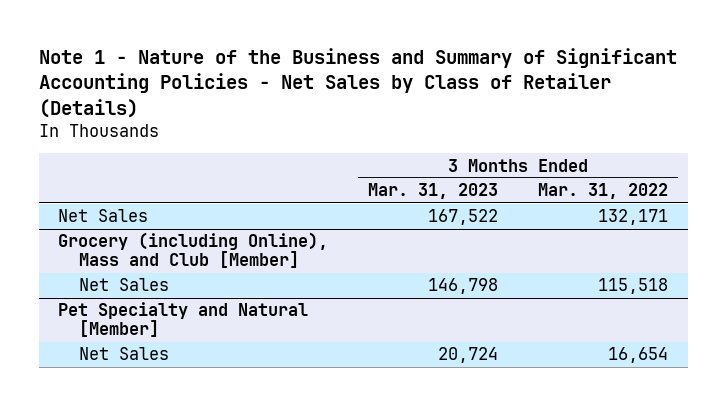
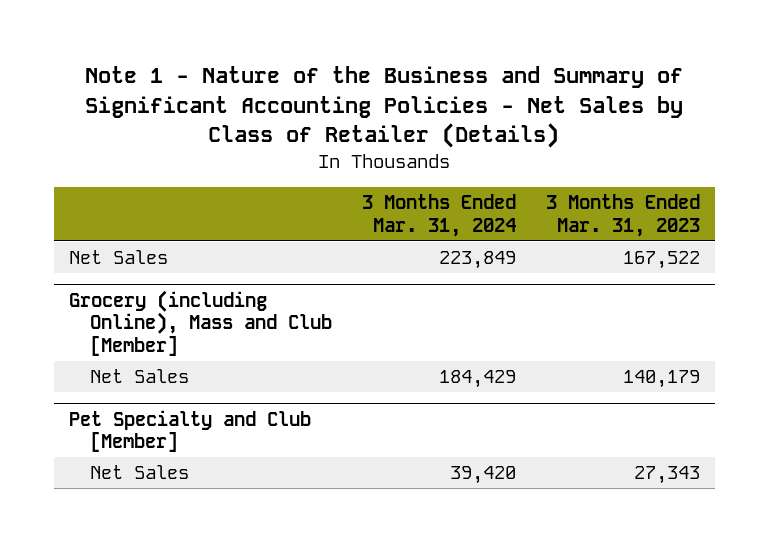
- | 3 Months Ended Mar. 31, 2023 | 3 Months Ended Mar. 31, 2022
+ | 3 Months Ended Mar. 31, 2024 | 3 Months Ended Mar. 31, 2023
@ Grocery (including Online), Mass and Club [Member]
- Net Sales | 146,798 | 115,518
- Pet Specialty and Natural [Member]
- Net Sales | 20,724 | 16,654
@ Grocery (including Online), Mass and Club [Member]
+ Net Sales | 184,429 | 140,179
+ Pet Specialty and Club [Member]
+ Net Sales | 39,420 | 27,343

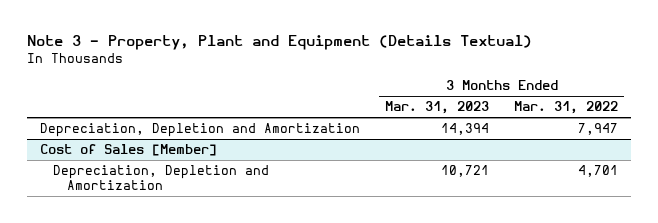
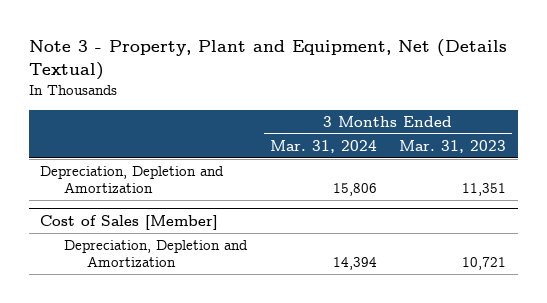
- Note 3 - Property, Plant and Equipment (Details Textual)
+ Note 3 - Property, Plant and Equipment, Net (Details Textual)
- | 3 Months Ended Mar. 31, 2023 | 3 Months Ended Mar. 31, 2022
+ | 3 Months Ended Mar. 31, 2024 | 3 Months Ended Mar. 31, 2023
- Depreciation, Depletion and Amortization | 14,394 | 7,947
+ Depreciation, Depletion and Amortization | 15,806 | 11,351

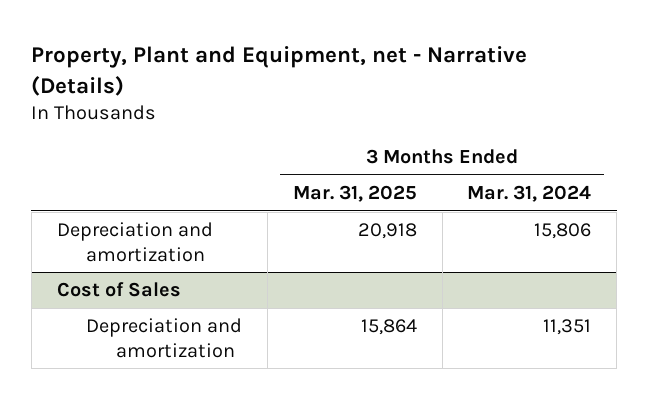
- Note 3 - Property, Plant and Equipment, Net (Details Textual)
+ Property, Plant and Equipment, net - Narrative (Details)
- | 3 Months Ended Mar. 31, 2024 | 3 Months Ended Mar. 31, 2023
+ | 3 Months Ended Mar. 31, 2025 | 3 Months Ended Mar. 31, 2024
- Depreciation, Depletion and Amortization | 15,806 | 11,351
- Cost of Sales [Member]
- Depreciation, Depletion and Amortization | 14,394 | 10,721
+ Depreciation and amortization | 20,918 | 15,806
+ Cost of Sales
+ Depreciation and amortization | 15,864 | 11,351

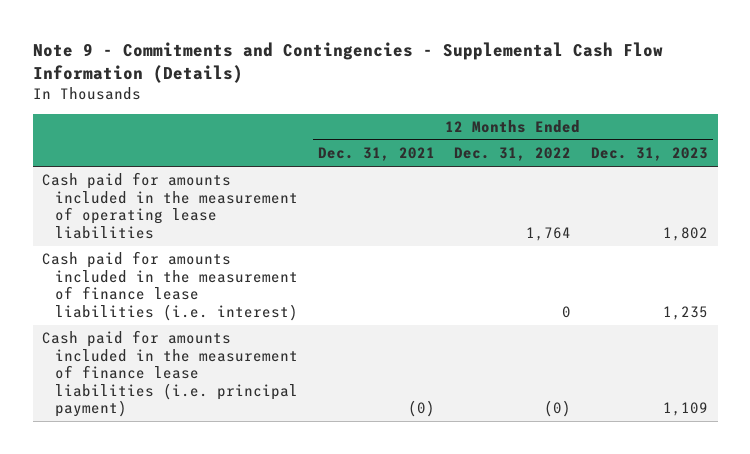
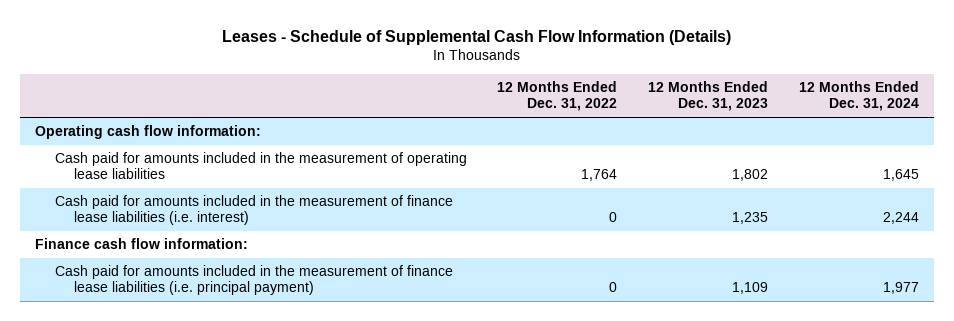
- Note 9 - Commitments and Contingencies - Supplemental Cash Flow Information (Details)
+ Leases - Schedule of Supplemental Cash Flow Information (Details)
- | 12 Months Ended Dec. 31, 2021 | 12 Months Ended Dec. 31, 2022 | 12 Months Ended Dec. 31, 2023
+ | 12 Months Ended Dec. 31, 2022 | 12 Months Ended Dec. 31, 2023 | 12 Months Ended Dec. 31, 2024
+ Operating cash flow information:
- Cash paid for amounts included in the measurement of finance lease liabilities (i.e. principal payment) | (0) | (0) | 1,109
+ Finance cash flow information:
+ Cash paid for amounts included in the measurement of finance lease liabilities (i.e. principal payment) | 0 | 1,109 | 1,977

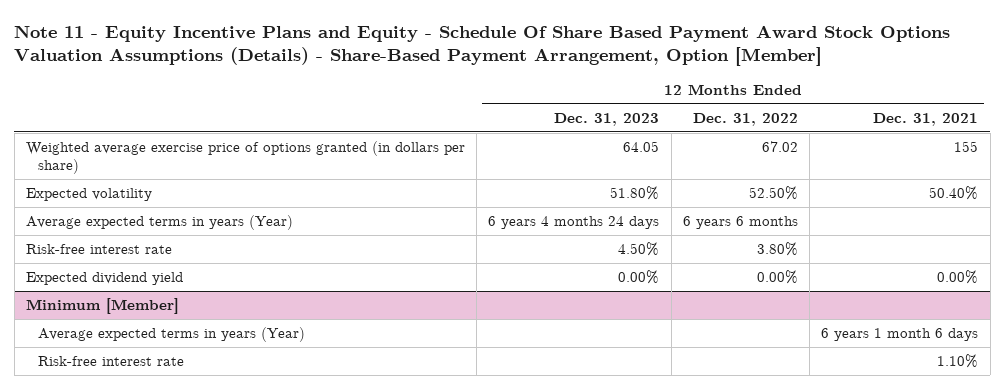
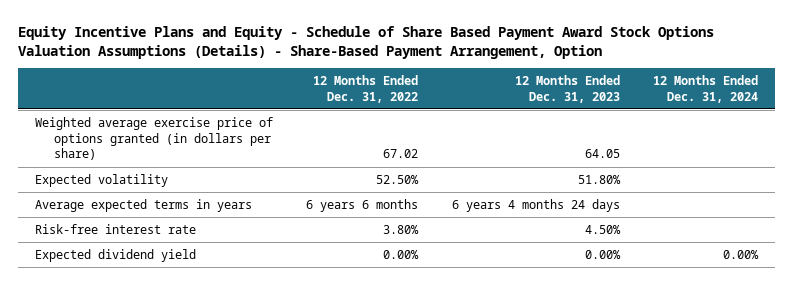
- Note 11 - Equity Incentive Plans and Equity - Schedule Of Share Based Payment Award Stock Options Valuation Assumptions (Details) - Share-Based Payment Arrangement, Option [Member]
+ Equity Incentive Plans and Equity - Schedule of Share Based Payment Award Stock Options Valuation Assumptions (Details) - Share-Based Payment Arrangement, Option
- | 12 Months Ended Dec. 31, 2023 | 12 Months Ended Dec. 31, 2022 | 12 Months Ended Dec. 31, 2021
+ | 12 Months Ended Dec. 31, 2022 | 12 Months Ended Dec. 31, 2023 | 12 Months Ended Dec. 31, 2024
- Average expected terms in years (Year) | 6 years 4 months 24 days | 6 years 6 months |
+ Average expected terms in years | 6 years 6 months | 6 years 4 months 24 days |
- Minimum [Member]
- Average expected terms in years (Year) | | | 6 years 1 month 6 days
- Risk-free interest rate | | | 1.10%

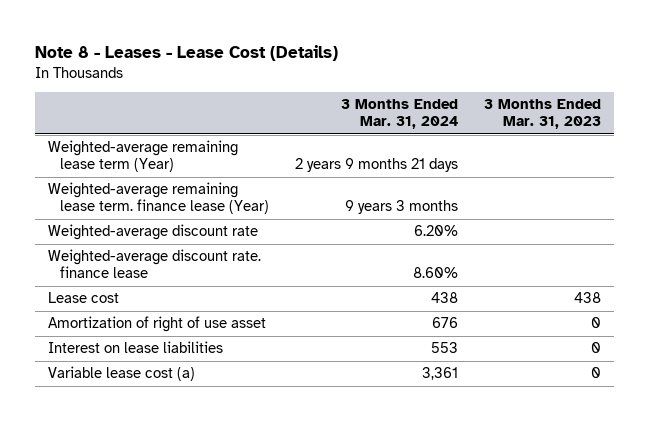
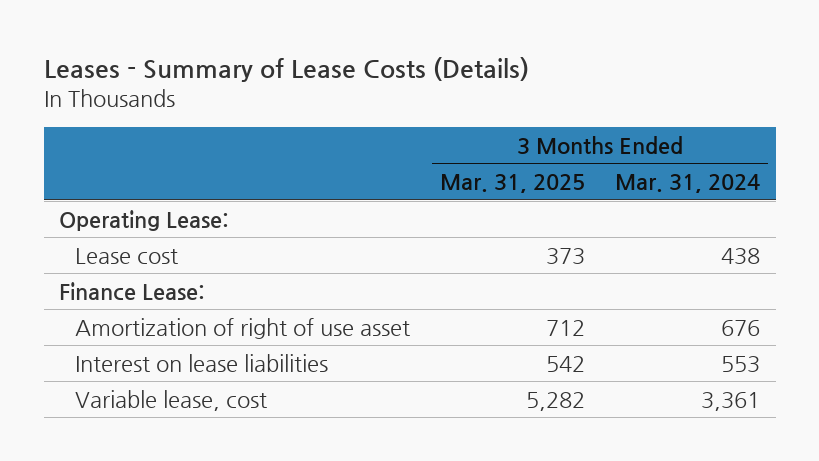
- Note 8 - Leases - Lease Cost (Details)
+ Leases - Summary of Lease Costs (Details)
- | 3 Months Ended Mar. 31, 2024 | 3 Months Ended Mar. 31, 2023
+ | 3 Months Ended Mar. 31, 2025 | 3 Months Ended Mar. 31, 2024
- Weighted-average remaining lease term (Year) | 2 years 9 months 21 days |
- Weighted-average remaining lease term. finance lease (Year) | 9 years 3 months |
- Weighted-average discount rate | 6.20% |
- Weighted-average discount rate. finance lease | 8.60% |
+ Operating Lease:
+ Finance Lease:
- Variable lease cost (a) | 3,361 | 0
+ Variable lease, cost | 5,282 | 3,361

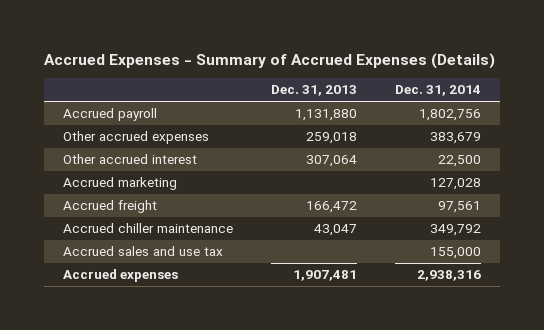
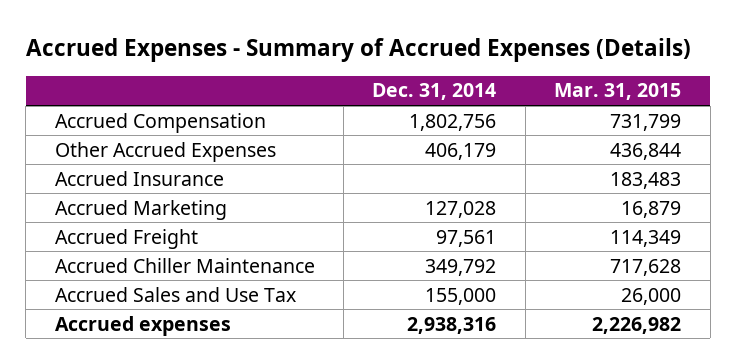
- | Dec. 31, 2013 | Dec. 31, 2014
+ | Dec. 31, 2014 | Mar. 31, 2015
- Accrued payroll | 1,131,880 | 1,802,756
- Other accrued expenses | 259,018 | 383,679
- Other accrued interest | 307,064 | 22,500
- Accrued marketing | | 127,028
- Accrued freight | 166,472 | 97,561
- Accrued chiller maintenance | 43,047 | 349,792
- Accrued sales and use tax | | 155,000
+ Accrued Compensation | 1,802,756 | 731,799
+ Other Accrued Expenses | 406,179 | 436,844
+ Accrued Insurance | | 183,483
+ Accrued Marketing | 127,028 | 16,879
+ Accrued Freight | 97,561 | 114,349
+ Accrued Chiller Maintenance | 349,792 | 717,628
+ Accrued Sales and Use Tax | 155,000 | 26,000

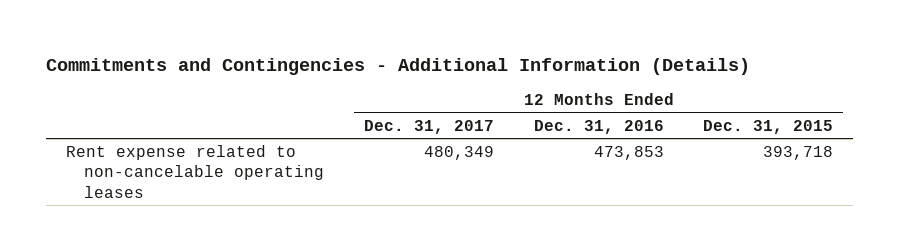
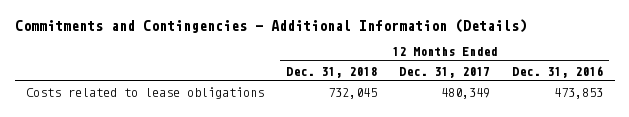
- | 12 Months Ended Dec. 31, 2017 | 12 Months Ended Dec. 31, 2016 | 12 Months Ended Dec. 31, 2015
+ | 12 Months Ended Dec. 31, 2018 | 12 Months Ended Dec. 31, 2017 | 12 Months Ended Dec. 31, 2016
- Rent expense related to non-cancelable operating leases | 480,349 | 473,853 | 393,718
+ Costs related to lease obligations | 732,045 | 480,349 | 473,853

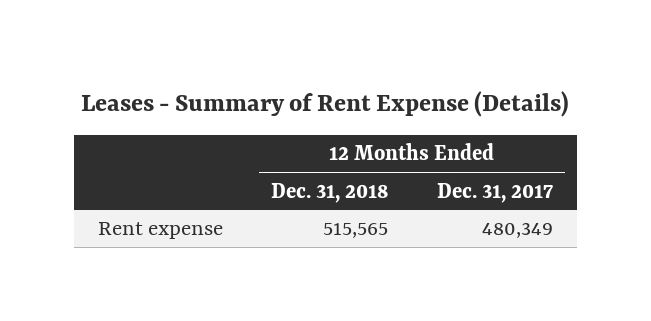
- Commitments and Contingencies - Additional Information (Details)
+ Leases - Summary of Rent Expense (Details)
- | 12 Months Ended Dec. 31, 2018 | 12 Months Ended Dec. 31, 2017 | 12 Months Ended Dec. 31, 2016
+ | 12 Months Ended Dec. 31, 2018 | 12 Months Ended Dec. 31, 2017
- Costs related to lease obligations | 732,045 | 480,349 | 473,853
+ Rent expense | 515,565 | 480,349

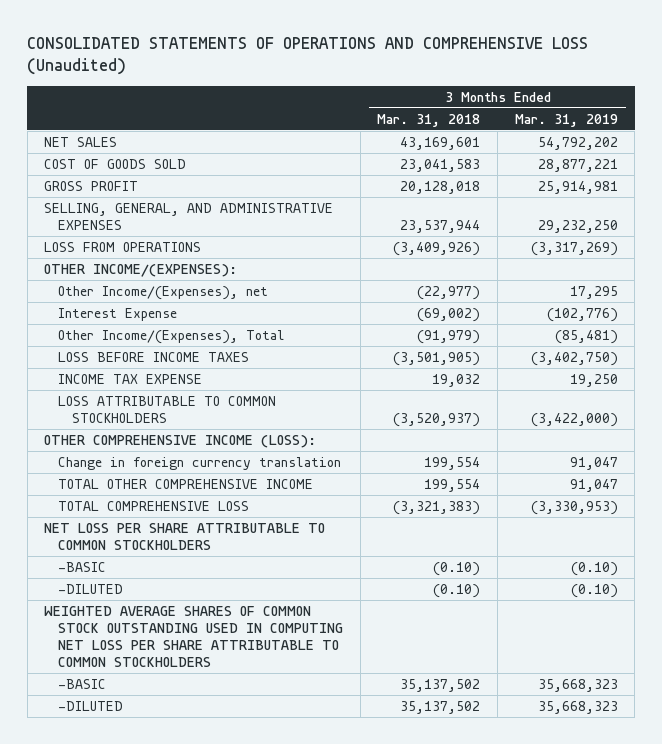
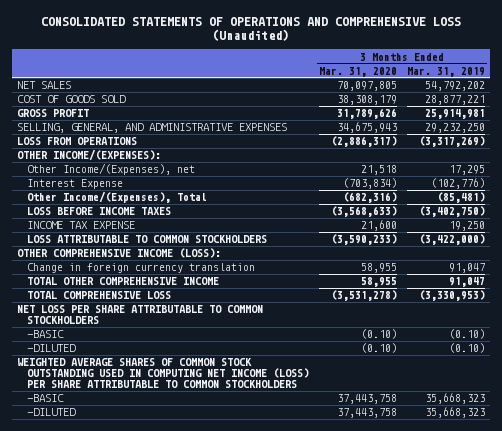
- | 3 Months Ended Mar. 31, 2018 | 3 Months Ended Mar. 31, 2019
+ | 3 Months Ended Mar. 31, 2020 | 3 Months Ended Mar. 31, 2019
- WEIGHTED AVERAGE SHARES OF COMMON STOCK OUTSTANDING USED IN COMPUTING NET LOSS PER SHARE ATTRIBUTABLE TO COMMON STOCKHOLDERS
+ WEIGHTED AVERAGE SHARES OF COMMON STOCK OUTSTANDING USED IN COMPUTING NET INCOME (LOSS) PER SHARE ATTRIBUTABLE TO COMMON STOCKHOLDERS

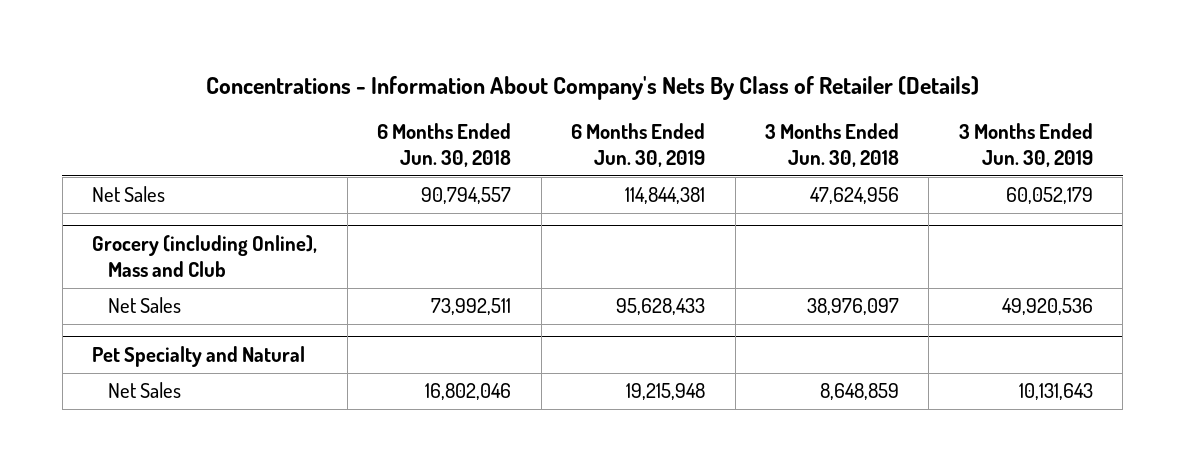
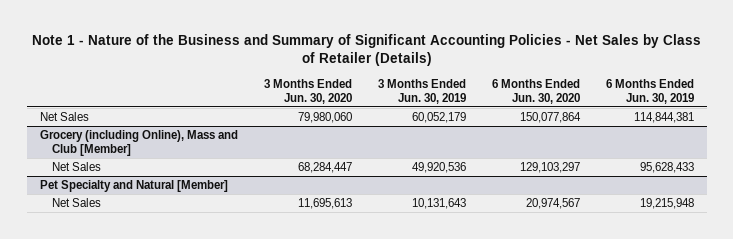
- Concentrations - Information About Company's Nets By Class of Retailer (Details)
+ Note 1 - Nature of the Business and Summary of Significant Accounting Policies - Net Sales by Class of Retailer (Details)
- | 6 Months Ended Jun. 30, 2018 | 6 Months Ended Jun. 30, 2019 | 3 Months Ended Jun. 30, 2018 | 3 Months Ended Jun. 30, 2019
+ | 3 Months Ended Jun. 30, 2020 | 3 Months Ended Jun. 30, 2019 | 6 Months Ended Jun. 30, 2020 | 6 Months Ended Jun. 30, 2019
- Grocery (including Online), Mass and Club
+ Grocery (including Online), Mass and Club [Member]
- Pet Specialty and Natural
+ Pet Specialty and Natural [Member]

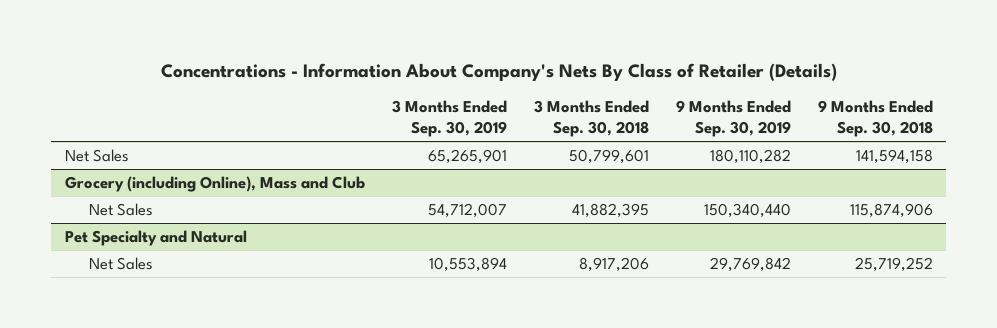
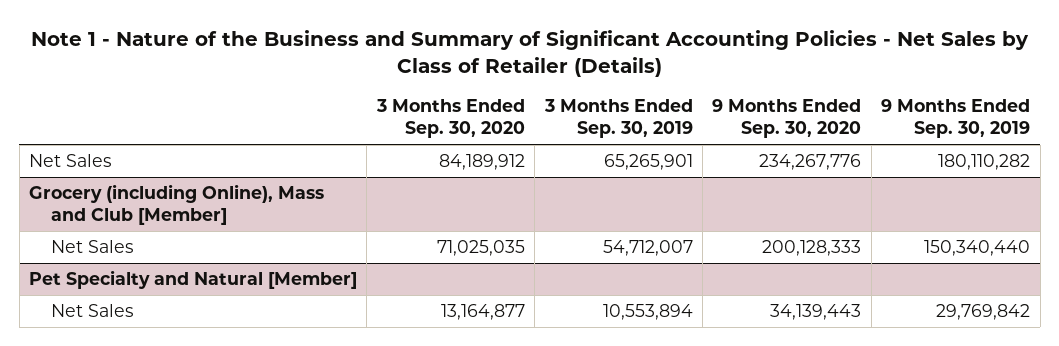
- Concentrations - Information About Company's Nets By Class of Retailer (Details)
+ Note 1 - Nature of the Business and Summary of Significant Accounting Policies - Net Sales by Class of Retailer (Details)
- | 3 Months Ended Sep. 30, 2019 | 3 Months Ended Sep. 30, 2018 | 9 Months Ended Sep. 30, 2019 | 9 Months Ended Sep. 30, 2018
+ | 3 Months Ended Sep. 30, 2020 | 3 Months Ended Sep. 30, 2019 | 9 Months Ended Sep. 30, 2020 | 9 Months Ended Sep. 30, 2019
- Grocery (including Online), Mass and Club
+ Grocery (including Online), Mass and Club [Member]
- Pet Specialty and Natural
+ Pet Specialty and Natural [Member]

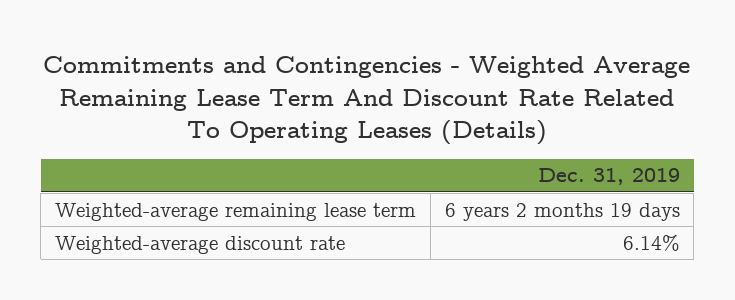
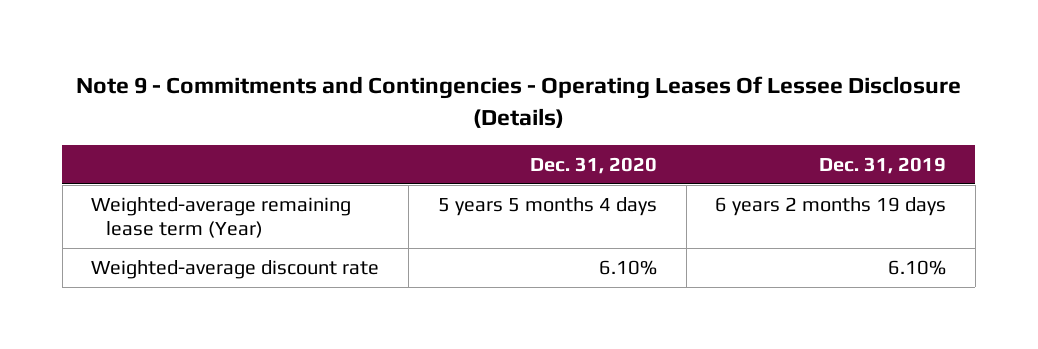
- Commitments and Contingencies - Weighted Average Remaining Lease Term And Discount Rate Related To Operating Leases (Details)
+ Note 9 - Commitments and Contingencies - Operating Leases Of Lessee Disclosure (Details)
- | Dec. 31, 2019
+ | Dec. 31, 2020 | Dec. 31, 2019
- Weighted-average remaining lease term | 6 years 2 months 19 days
- Weighted-average discount rate | 6.14%
+ Weighted-average remaining lease term (Year) | 5 years 5 months 4 days | 6 years 2 months 19 days
+ Weighted-average discount rate | 6.10% | 6.10%

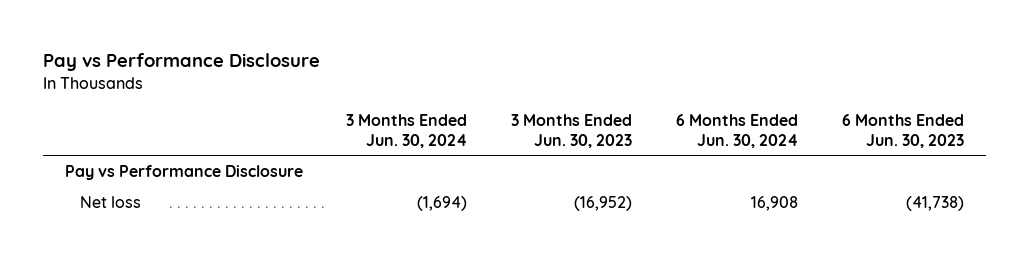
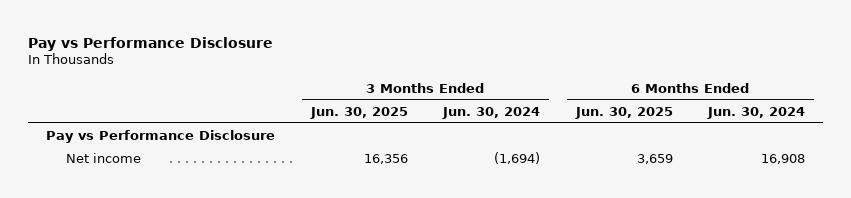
- | 3 Months Ended Jun. 30, 2024 | 3 Months Ended Jun. 30, 2023 | 6 Months Ended Jun. 30, 2024 | 6 Months Ended Jun. 30, 2023
+ | 3 Months Ended Jun. 30, 2025 | 3 Months Ended Jun. 30, 2024 | 6 Months Ended Jun. 30, 2025 | 6 Months Ended Jun. 30, 2024
- Net loss | (1,694) | (16,952) | 16,908 | (41,738)
+ Net income | 16,356 | (1,694) | 3,659 | 16,908

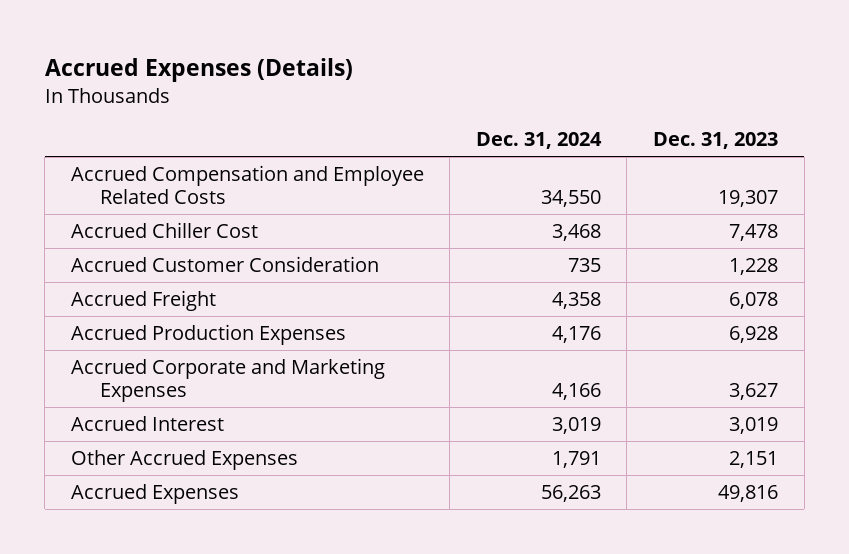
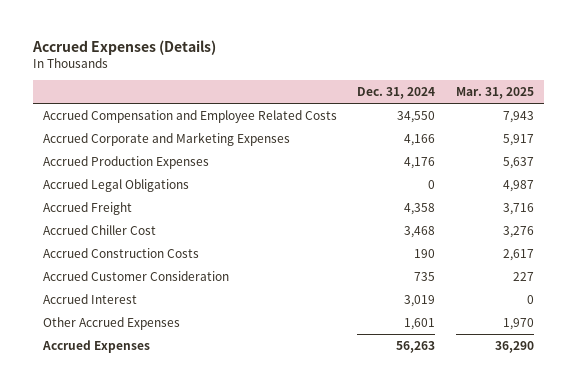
- | Dec. 31, 2024 | Dec. 31, 2023
+ | Dec. 31, 2024 | Mar. 31, 2025
moved up: Accrued Corporate and Marketing Expenses | 4,166 | 5,917
moved up: Accrued Production Expenses | 4,176 | 5,637
+ Accrued Legal Obligations | 0 | 4,987
moved up: Accrued Freight | 4,358 | 3,716
+ Accrued Construction Costs | 190 | 2,617
- Other Accrued Expenses | 1,791 | 2,151
+ Other Accrued Expenses | 1,601 | 1,970

